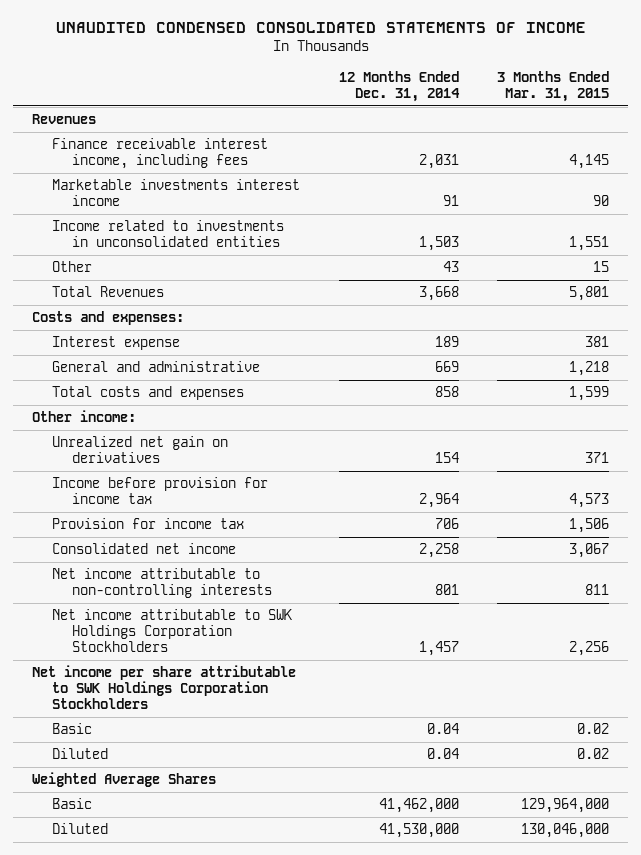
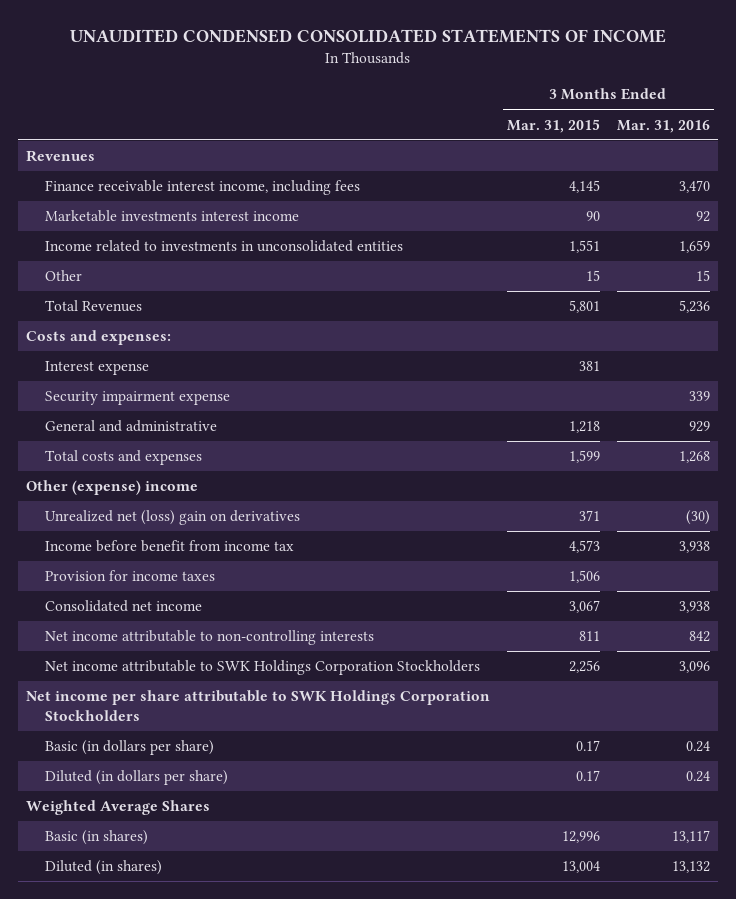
- | 12 Months Ended Dec. 31, 2014 | 3 Months Ended Mar. 31, 2015
+ | 3 Months Ended Mar. 31, 2015 | 3 Months Ended Mar. 31, 2016
+ Security impairment expense | | 339
- Other income:
- Unrealized net gain on derivatives | 154 | 371
- Income before provision for income tax | 2,964 | 4,573
- Provision for income tax | 706 | 1,506
+ Other (expense) income
+ Unrealized net (loss) gain on derivatives | 371 | (30)
+ Income before benefit from income tax | 4,573 | 3,938
+ Provision for income taxes | 1,506 |
- Basic | 0.04 | 0.02
- Diluted | 0.04 | 0.02
+ Basic (in dollars per share) | 0.17 | 0.24
+ Diluted (in dollars per share) | 0.17 | 0.24
- Basic | 41,462,000 | 129,964,000
- Diluted | 41,530,000 | 130,046,000
+ Basic (in shares) | 12,996 | 13,117
+ Diluted (in shares) | 13,004 | 13,132

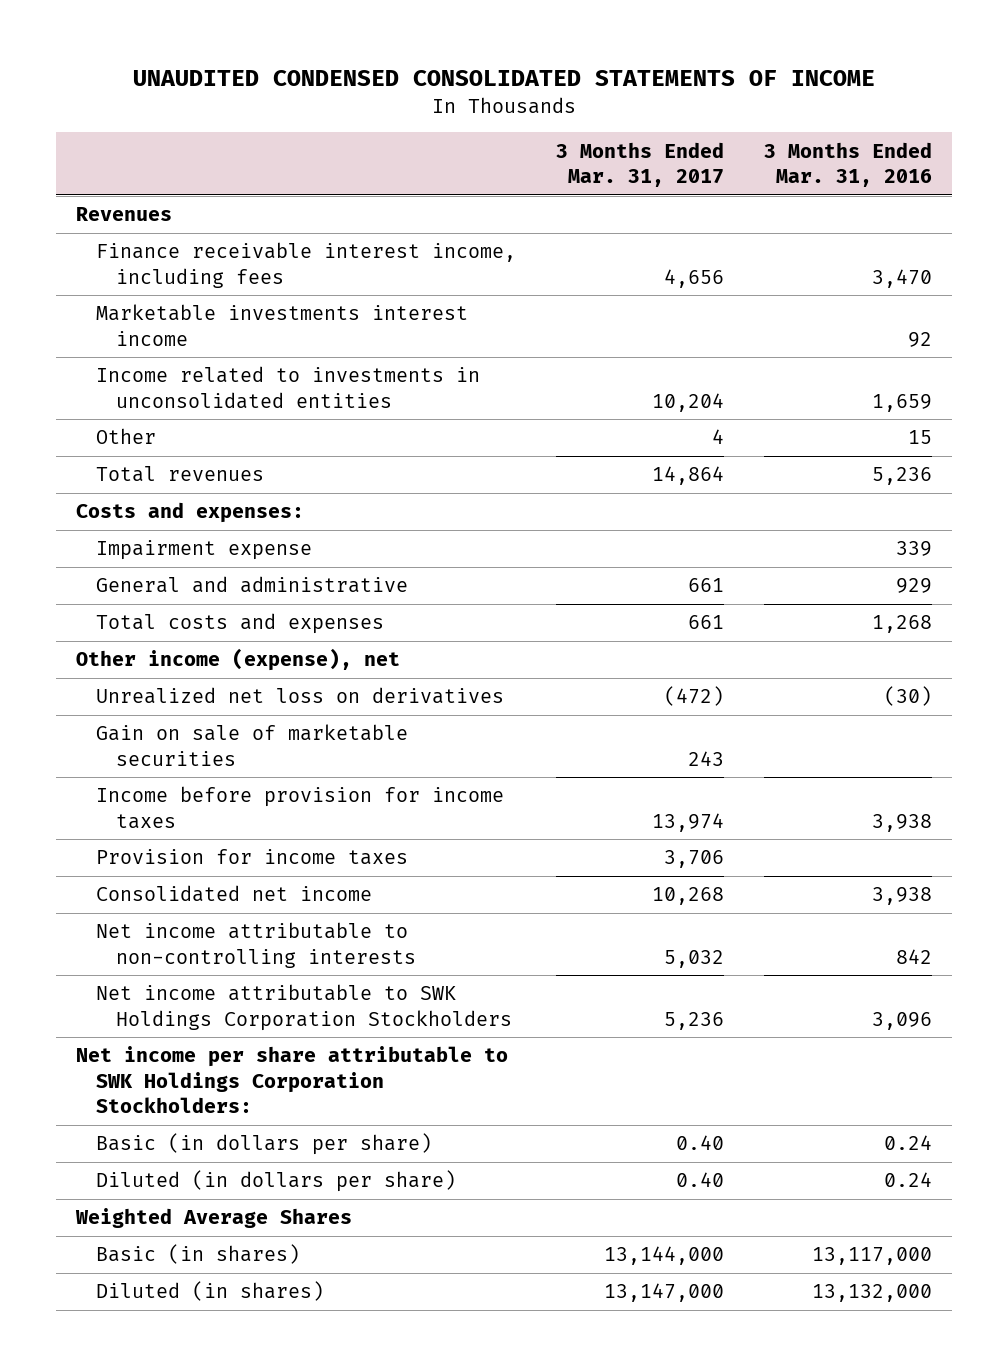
- | 3 Months Ended Mar. 31, 2015 | 3 Months Ended Mar. 31, 2016
+ | 3 Months Ended Mar. 31, 2017 | 3 Months Ended Mar. 31, 2016
- Total Revenues | 5,801 | 5,236
+ Total revenues | 14,864 | 5,236
- Interest expense | 381 |
- Security impairment expense | | 339
+ Impairment expense | | 339
- Other (expense) income
- Unrealized net (loss) gain on derivatives | 371 | (30)
- Income before benefit from income tax | 4,573 | 3,938
+ Other income (expense), net
+ Unrealized net loss on derivatives | (472) | (30)
+ Gain on sale of marketable securities | 243 |
+ Income before provision for income taxes | 13,974 | 3,938
- Net income per share attributable to SWK Holdings Corporation Stockholders
+ Net income per share attributable to SWK Holdings Corporation Stockholders:
- Basic (in shares) | 12,996 | 13,117
- Diluted (in shares) | 13,004 | 13,132
+ Basic (in shares) | 13,144,000 | 13,117,000
+ Diluted (in shares) | 13,147,000 | 13,132,000

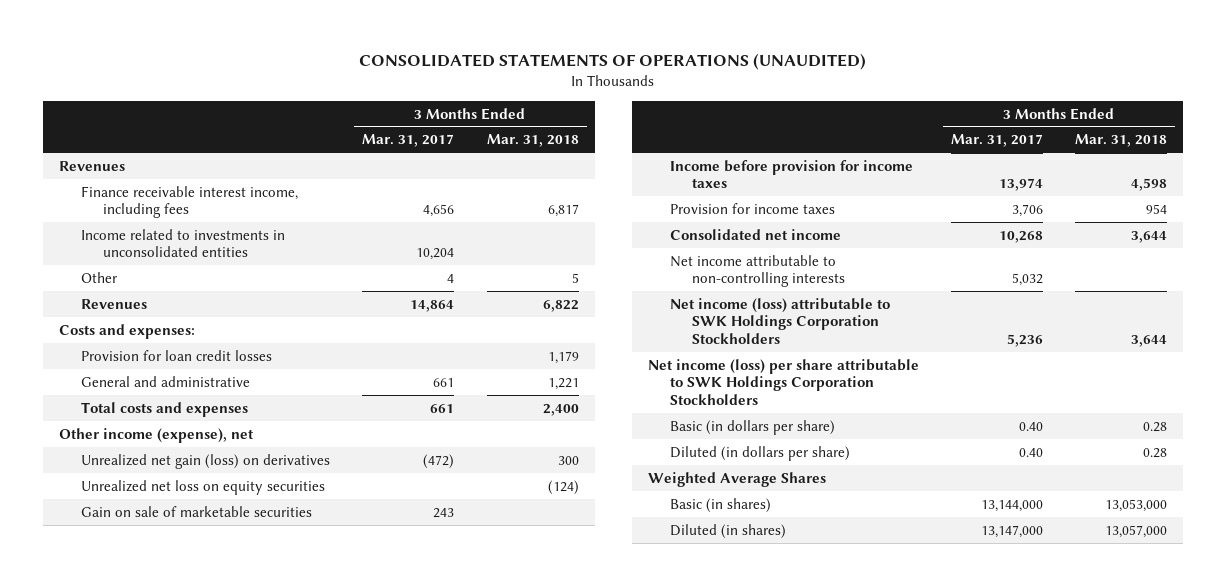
- UNAUDITED CONDENSED CONSOLIDATED STATEMENTS OF INCOME
+ CONSOLIDATED STATEMENTS OF OPERATIONS (UNAUDITED)
- | 3 Months Ended Mar. 31, 2017 | 3 Months Ended Mar. 31, 2016
+ | 3 Months Ended Mar. 31, 2017 | 3 Months Ended Mar. 31, 2018
- Marketable investments interest income | | 92
- Total revenues | 14,864 | 5,236
+ Revenues | 14,864 | 6,822
- Impairment expense | | 339
+ Provision for loan credit losses | | 1,179
- Unrealized net loss on derivatives | (472) | (30)
+ Unrealized net gain (loss) on derivatives | (472) | 300
+ Unrealized net loss on equity securities | | (124)
- Net income attributable to SWK Holdings Corporation Stockholders | 5,236 | 3,096
- Net income per share attributable to SWK Holdings Corporation Stockholders:
+ Net income (loss) attributable to SWK Holdings Corporation Stockholders | 5,236 | 3,644
+ Net income (loss) per share attributable to SWK Holdings Corporation Stockholders

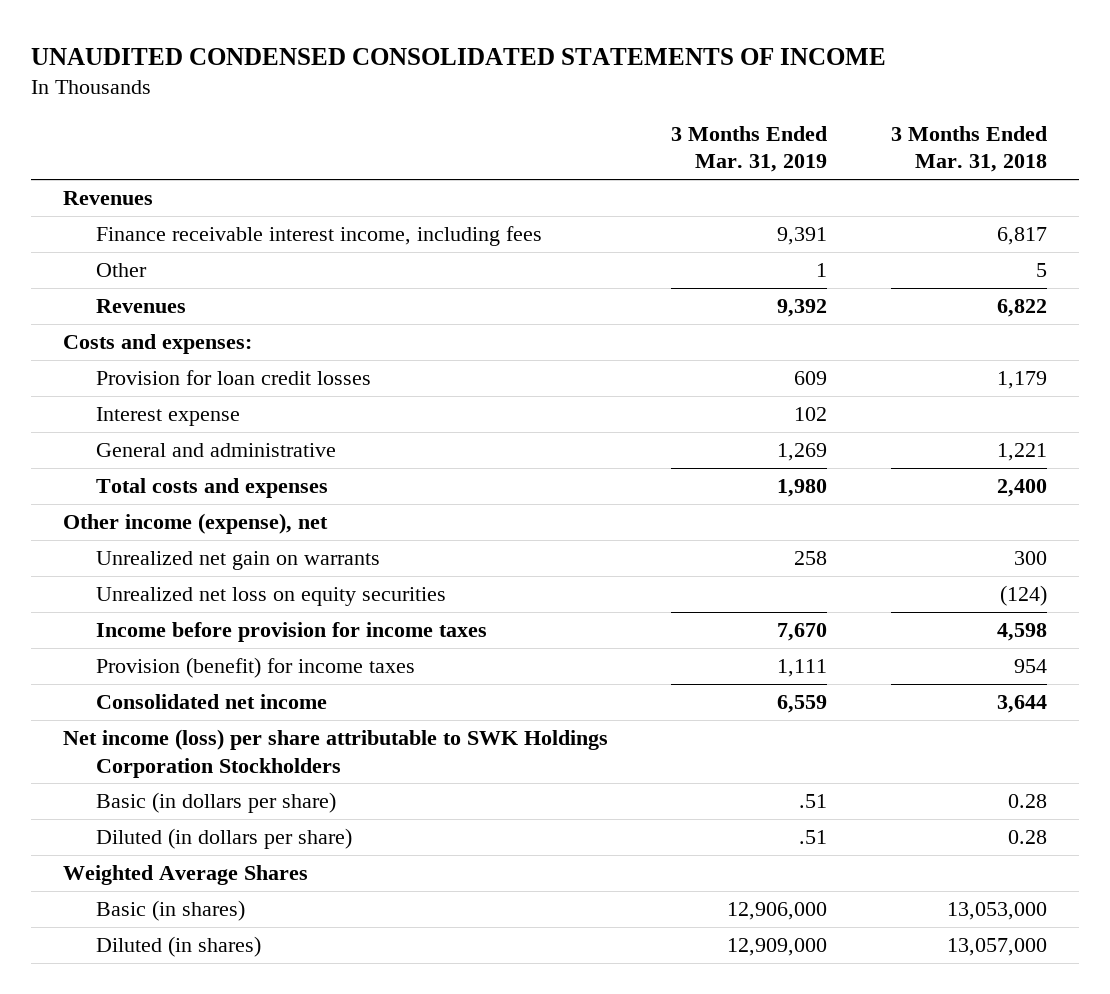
- CONSOLIDATED STATEMENTS OF OPERATIONS (UNAUDITED)
+ UNAUDITED CONDENSED CONSOLIDATED STATEMENTS OF INCOME
- | 3 Months Ended Mar. 31, 2017 | 3 Months Ended Mar. 31, 2018
+ | 3 Months Ended Mar. 31, 2019 | 3 Months Ended Mar. 31, 2018
- Income related to investments in unconsolidated entities | 10,204 |
+ Interest expense | 102 |
- Unrealized net gain (loss) on derivatives | (472) | 300
+ Unrealized net gain on warrants | 258 | 300
- Gain on sale of marketable securities | 243 |
- Provision for income taxes | 3,706 | 954
+ Provision (benefit) for income taxes | 1,111 | 954
- Net income attributable to non-controlling interests | 5,032 |
- Net income (loss) attributable to SWK Holdings Corporation Stockholders | 5,236 | 3,644

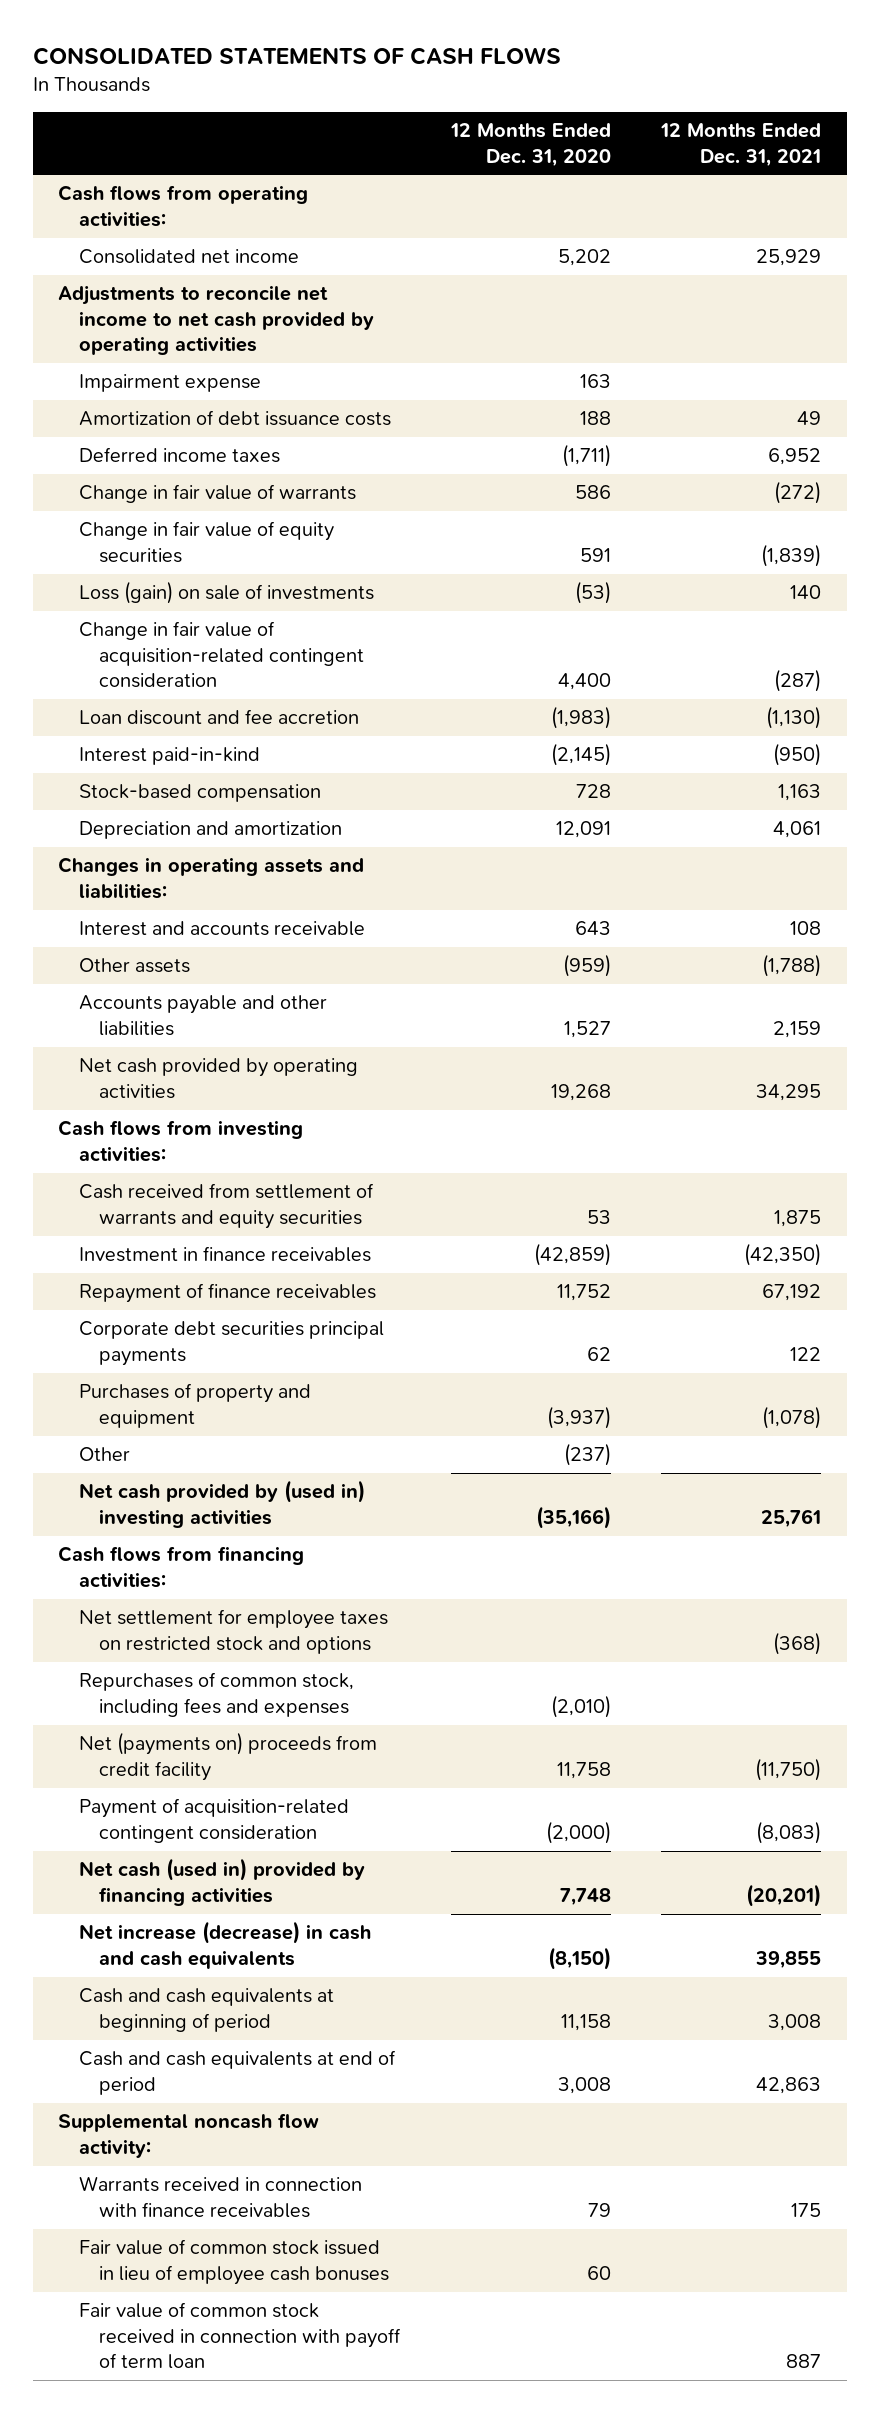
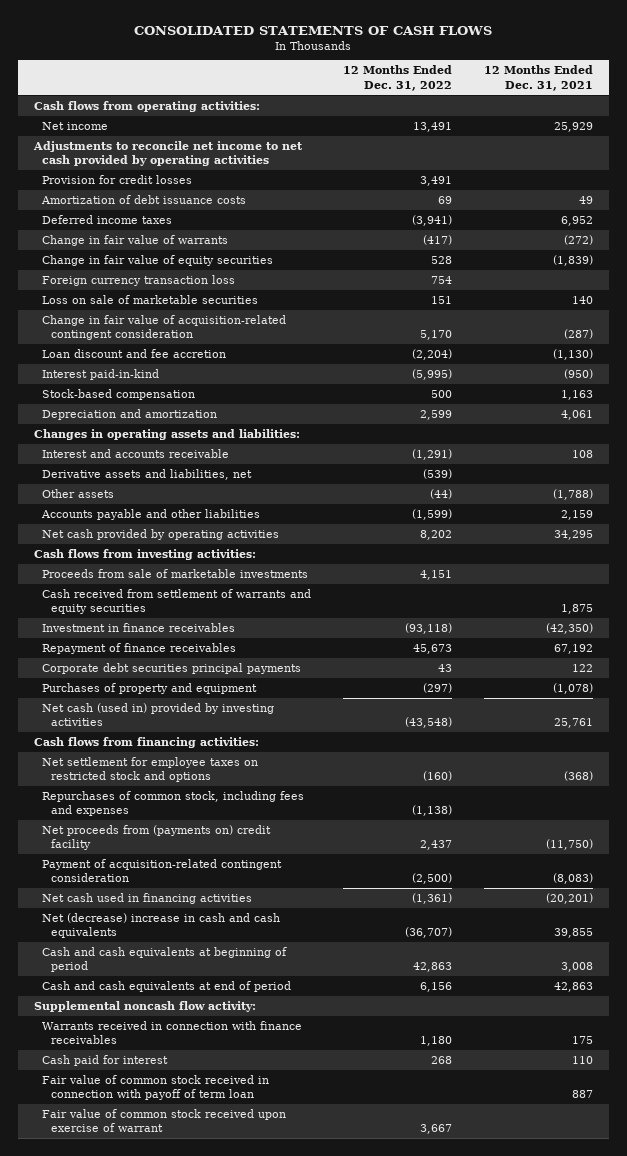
- | 12 Months Ended Dec. 31, 2020 | 12 Months Ended Dec. 31, 2021
+ | 12 Months Ended Dec. 31, 2022 | 12 Months Ended Dec. 31, 2021
- Consolidated net income | 5,202 | 25,929
+ Net income | 13,491 | 25,929
- Impairment expense | 163 |
+ Provision for credit losses | 3,491 |
- Loss (gain) on sale of investments | (53) | 140
+ Foreign currency transaction loss | 754 |
+ Loss on sale of marketable securities | 151 | 140
+ Derivative assets and liabilities, net | (539) |
+ Proceeds from sale of marketable investments | 4,151 |
- Other | (237) |
- Net cash provided by (used in) investing activities | (35,166) | 25,761
+ Net cash (used in) provided by investing activities | (43,548) | 25,761
- Net (payments on) proceeds from credit facility | 11,758 | (11,750)
+ Net proceeds from (payments on) credit facility | 2,437 | (11,750)
- Net cash (used in) provided by financing activities | 7,748 | (20,201)
- Net increase (decrease) in cash and cash equivalents | (8,150) | 39,855
+ Net cash used in financing activities | (1,361) | (20,201)
+ Net (decrease) increase in cash and cash equivalents | (36,707) | 39,855
- Fair value of common stock issued in lieu of employee cash bonuses | 60 |
+ Cash paid for interest | 268 | 110
+ Fair value of common stock received upon exercise of warrant | 3,667 |

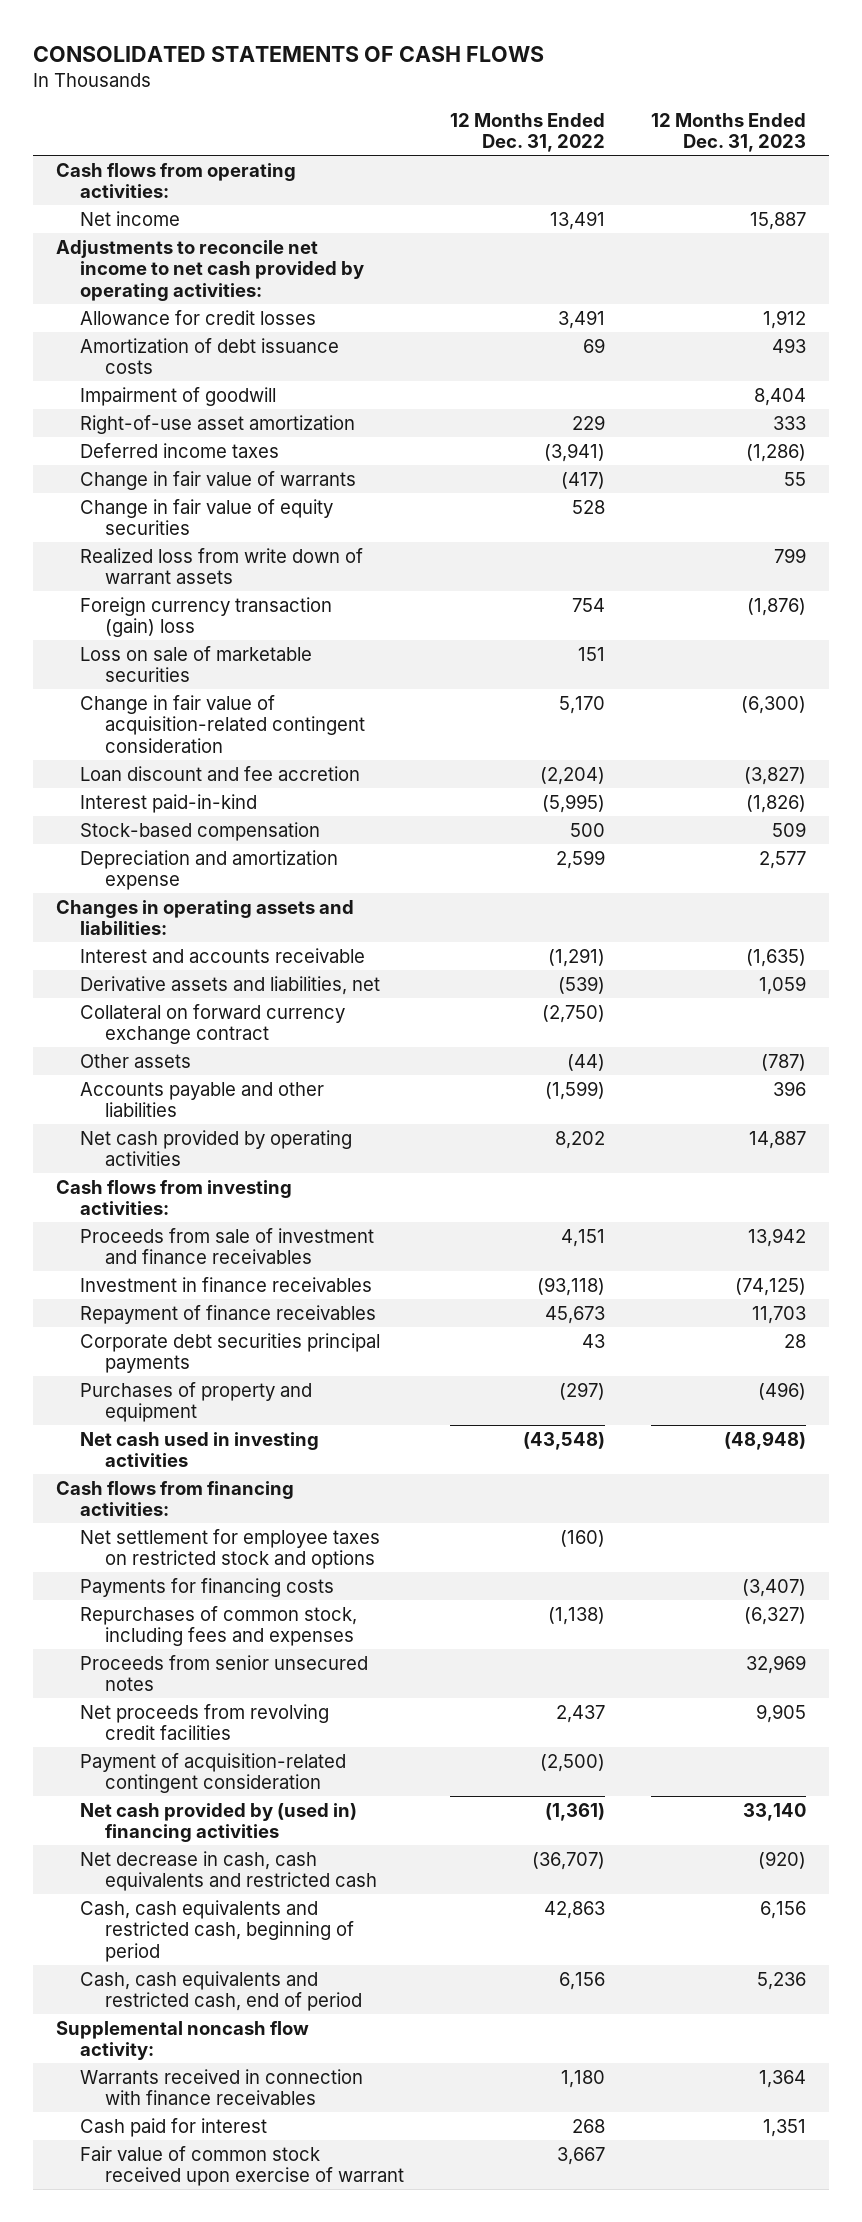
- | 12 Months Ended Dec. 31, 2022 | 12 Months Ended Dec. 31, 2021
+ | 12 Months Ended Dec. 31, 2022 | 12 Months Ended Dec. 31, 2023
- Adjustments to reconcile net income to net cash provided by operating activities
- Provision for credit losses | 3,491 |
+ Adjustments to reconcile net income to net cash provided by operating activities:
+ Allowance for credit losses | 3,491 | 1,912
+ Impairment of goodwill | | 8,404
+ Right-of-use asset amortization | 229 | 333
- Foreign currency transaction loss | 754 |
+ Realized loss from write down of warrant assets | | 799
+ Foreign currency transaction (gain) loss | 754 | (1,876)
- Depreciation and amortization | 2,599 | 4,061
+ Depreciation and amortization expense | 2,599 | 2,577
+ Collateral on forward currency exchange contract | (2,750) |
- Proceeds from sale of marketable investments | 4,151 |
- Cash received from settlement of warrants and equity securities | | 1,875
+ Proceeds from sale of investment and finance receivables | 4,151 | 13,942
- Net cash (used in) provided by investing activities | (43,548) | 25,761
+ Net cash used in investing activities | (43,548) | (48,948)
+ Payments for financing costs | | (3,407)
- Net proceeds from (payments on) credit facility | 2,437 | (11,750)
+ Proceeds from senior unsecured notes | | 32,969
+ Net proceeds from revolving credit facilities | 2,437 | 9,905
- Net cash used in financing activities | (1,361) | (20,201)
- Net (decrease) increase in cash and cash equivalents | (36,707) | 39,855
- Cash and cash equivalents at beginning of period | 42,863 | 3,008
- Cash and cash equivalents at end of period | 6,156 | 42,863
+ Net cash provided by (used in) financing activities | (1,361) | 33,140
+ Net decrease in cash, cash equivalents and restricted cash | (36,707) | (920)
+ Cash, cash equivalents and restricted cash, beginning of period | 42,863 | 6,156
+ Cash, cash equivalents and restricted cash, end of period | 6,156 | 5,236
- Fair value of common stock received in connection with payoff of term loan | | 887

